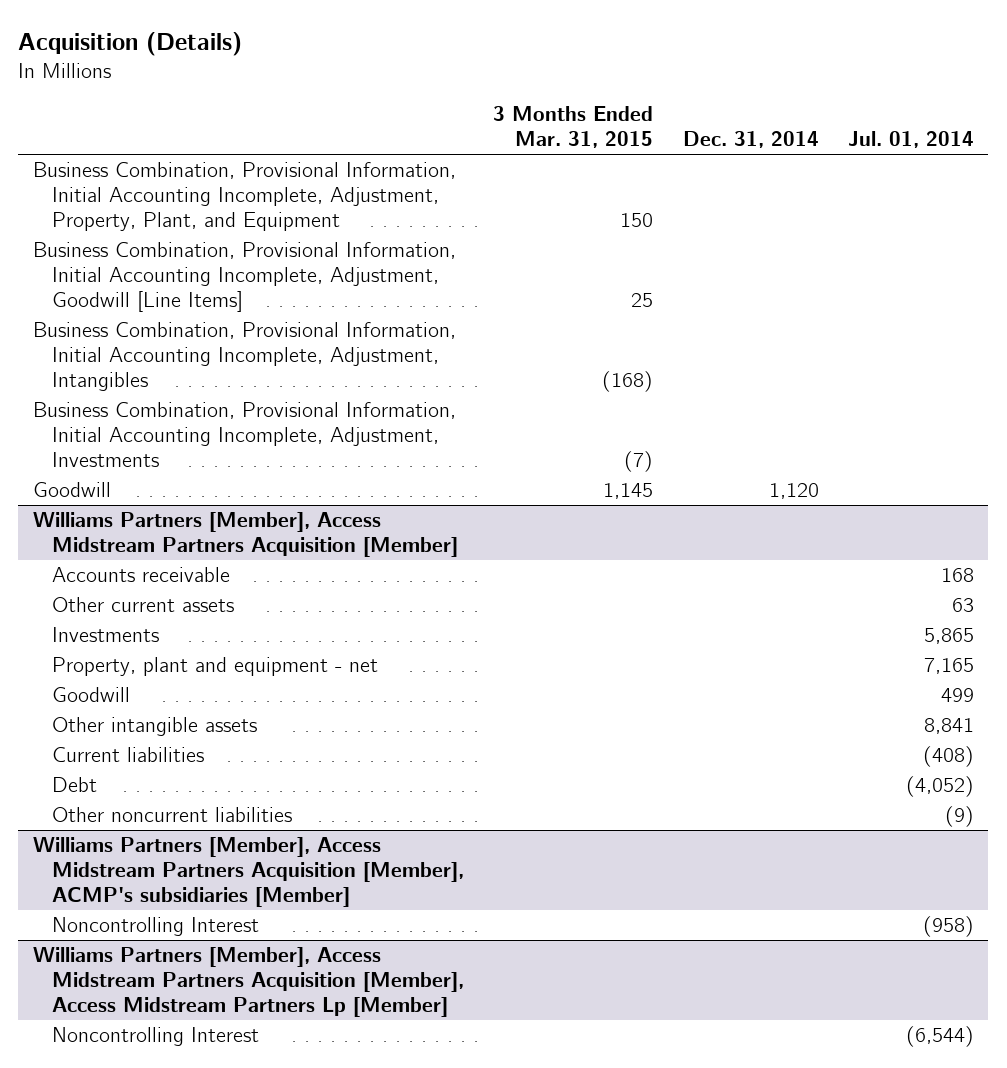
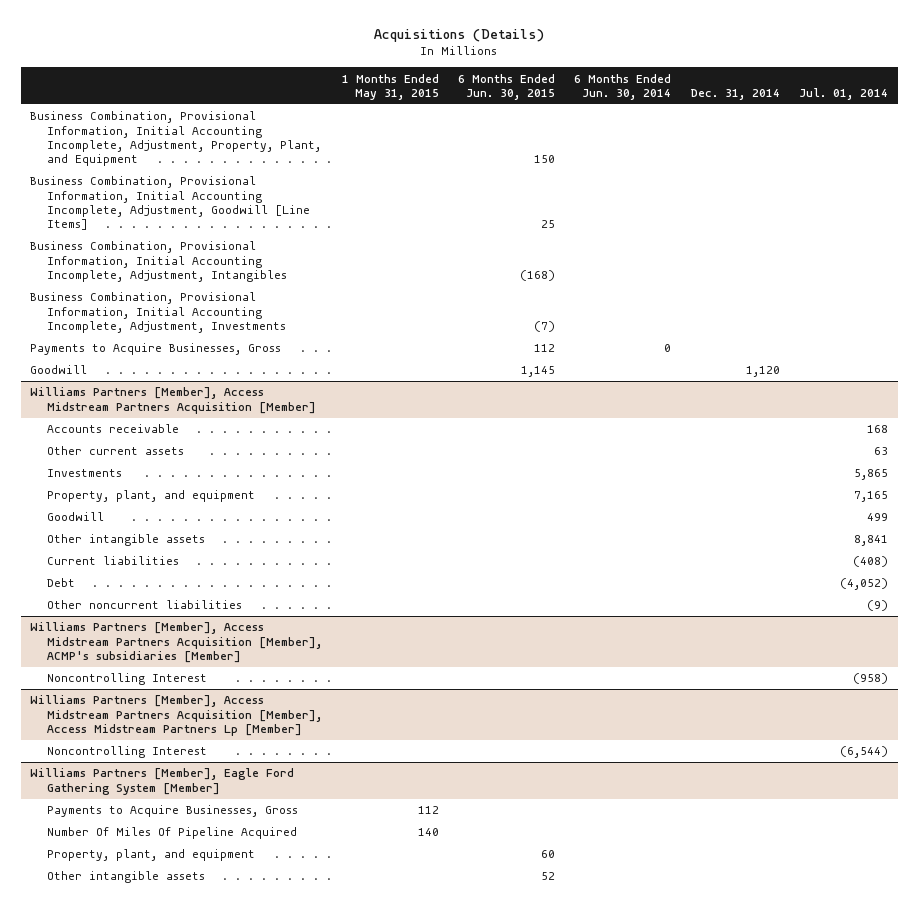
- Acquisition (Details)
+ Acquisitions (Details)
- | 3 Months Ended Mar. 31, 2015 | Dec. 31, 2014 | Jul. 01, 2014
+ | 1 Months Ended May 31, 2015 | 6 Months Ended Jun. 30, 2015 | 6 Months Ended Jun. 30, 2014 | Dec. 31, 2014 | Jul. 01, 2014
+ Payments to Acquire Businesses, Gross | | 112 | 0 | |
@ Williams Partners [Member], Access Midstream Partners Acquisition [Member]
- Property, plant and equipment - net | | | 7,165
+ Property, plant, and equipment | | | | | 7,165
+ Williams Partners [Member], Eagle Ford Gathering System [Member]
+ Payments to Acquire Businesses, Gross | 112 | | | |
+ Number Of Miles Of Pipeline Acquired | 140 | | | |
+ Property, plant, and equipment | | 60 | | |
+ Other intangible assets | | 52 | | |

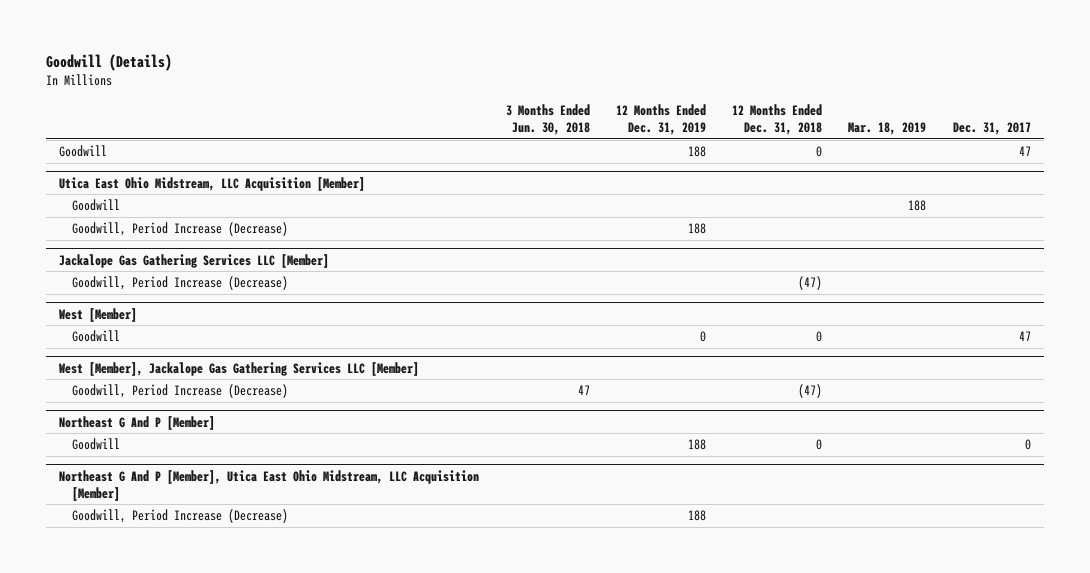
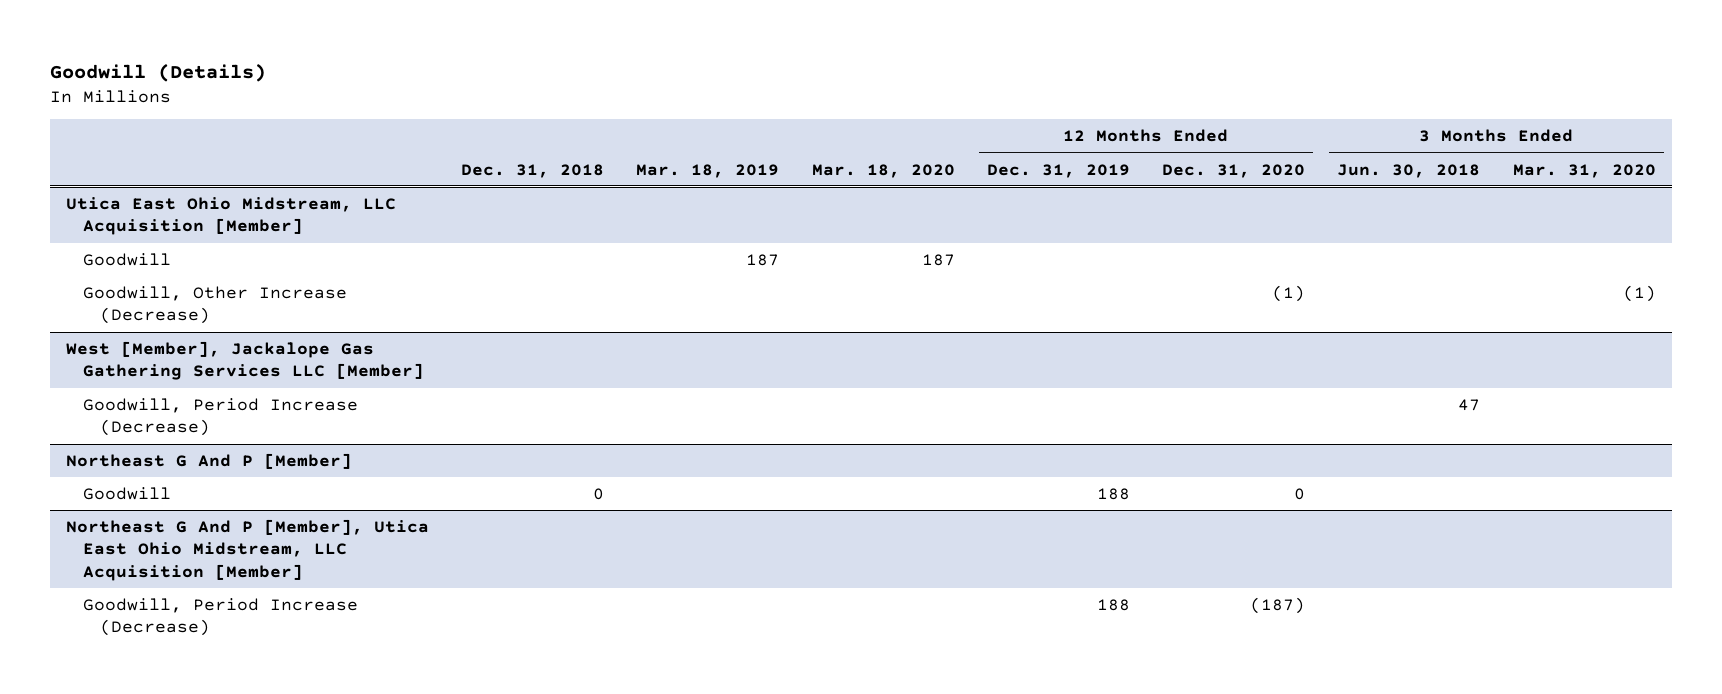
- | 3 Months Ended Jun. 30, 2018 | 12 Months Ended Dec. 31, 2019 | 12 Months Ended Dec. 31, 2018 | Mar. 18, 2019 | Dec. 31, 2017
+ | Dec. 31, 2018 | Mar. 18, 2019 | Mar. 18, 2020 | 12 Months Ended Dec. 31, 2019 | 12 Months Ended Dec. 31, 2020 | 3 Months Ended Jun. 30, 2018 | 3 Months Ended Mar. 31, 2020
- Goodwill | | 188 | 0 | | 47
@ Utica East Ohio Midstream, LLC Acquisition [Member]
- Goodwill | | | | 188 |
- Goodwill, Period Increase (Decrease) | | 188 | | |
- Jackalope Gas Gathering Services LLC [Member]
- Goodwill, Period Increase (Decrease) | | | (47) | |
- West [Member]
- Goodwill | | 0 | 0 | | 47
@ Utica East Ohio Midstream, LLC Acquisition [Member]
+ Goodwill | | 187 | 187 | | | |
+ Goodwill, Other Increase (Decrease) | | | | | (1) | | (1)

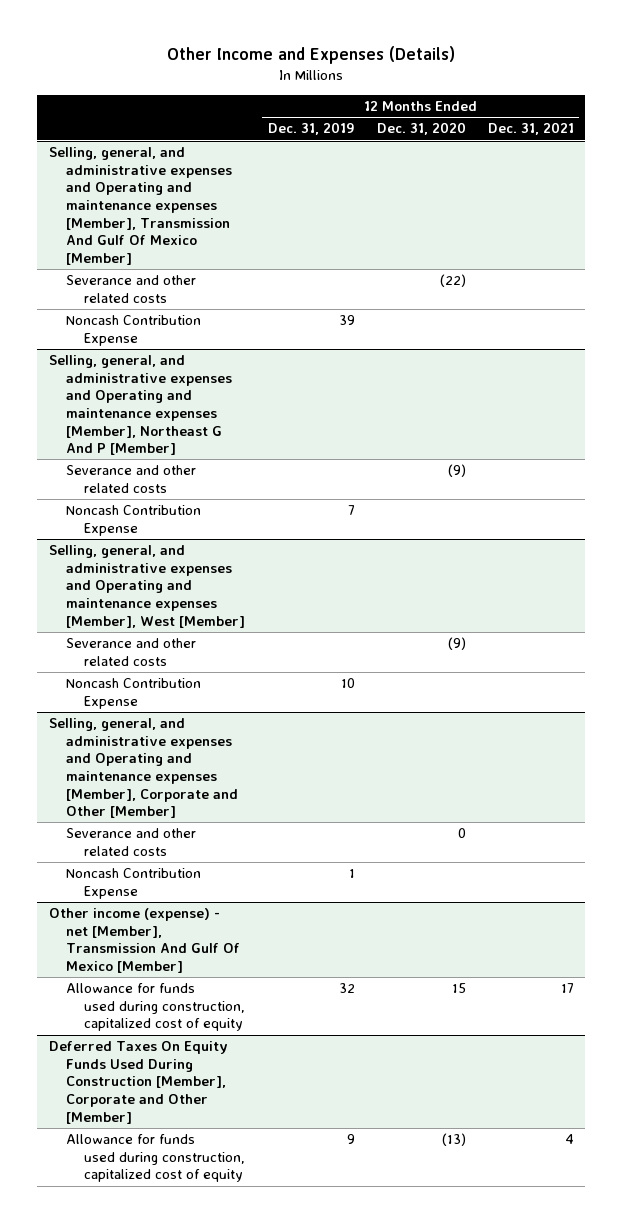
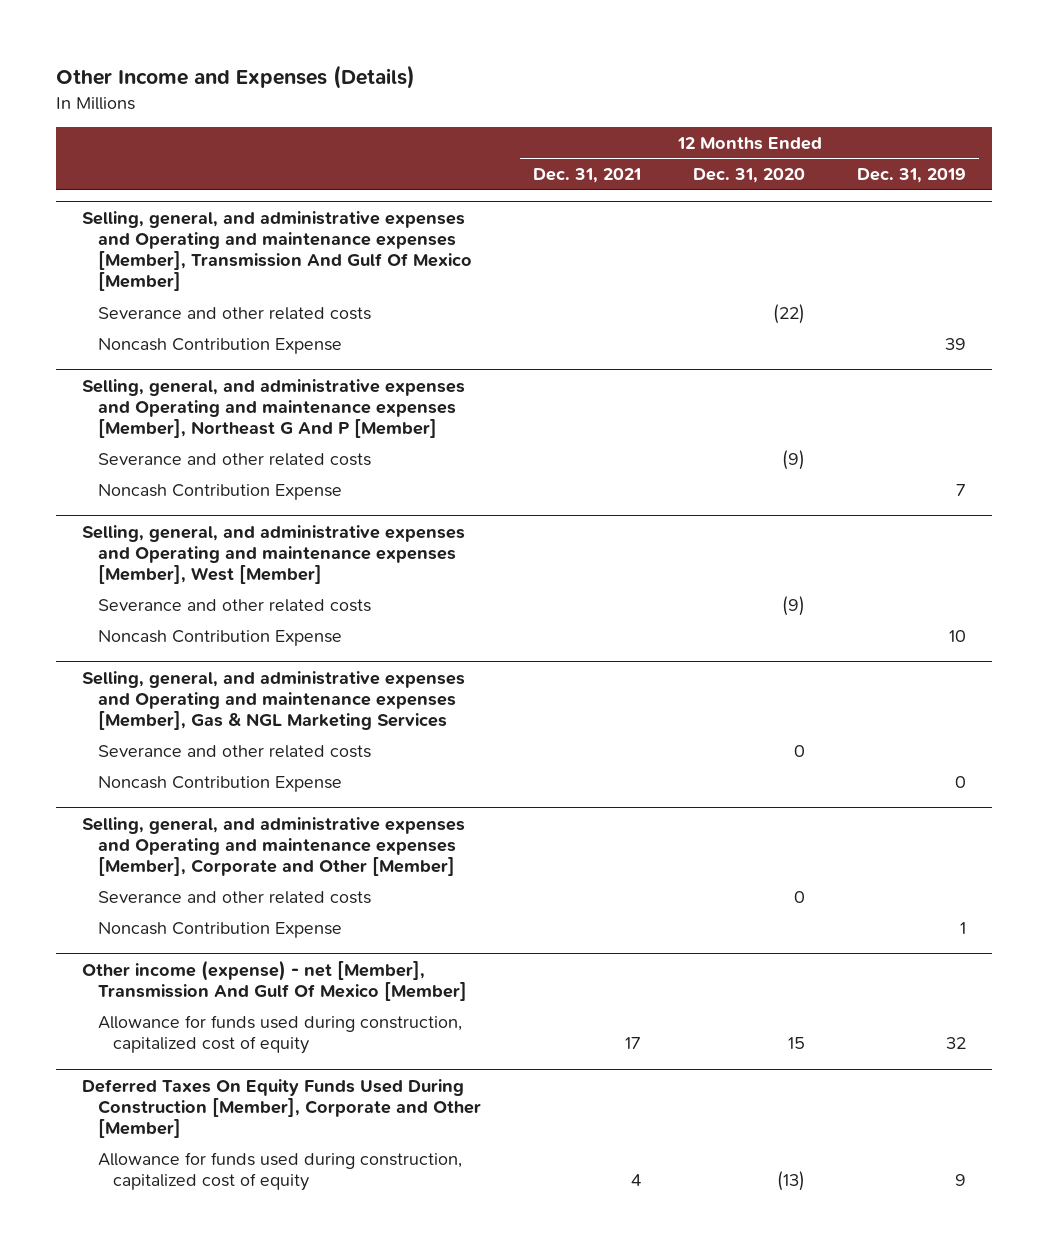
- | 12 Months Ended Dec. 31, 2019 | 12 Months Ended Dec. 31, 2020 | 12 Months Ended Dec. 31, 2021
+ | 12 Months Ended Dec. 31, 2021 | 12 Months Ended Dec. 31, 2020 | 12 Months Ended Dec. 31, 2019
+ Selling, general, and administrative expenses and Operating and maintenance expenses [Member], Gas & NGL Marketing Services
+ Severance and other related costs | | 0 |
+ Noncash Contribution Expense | | | 0

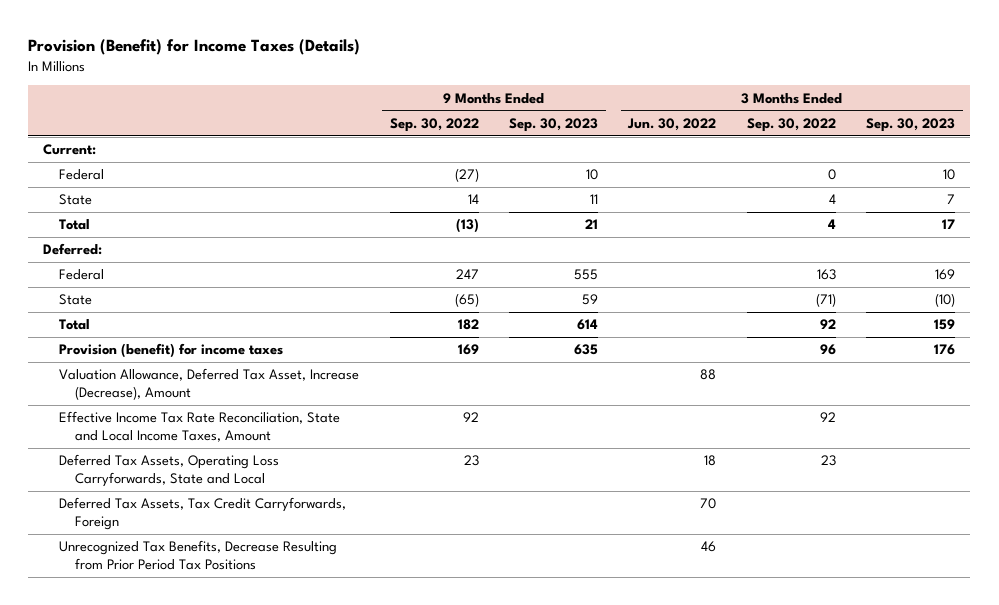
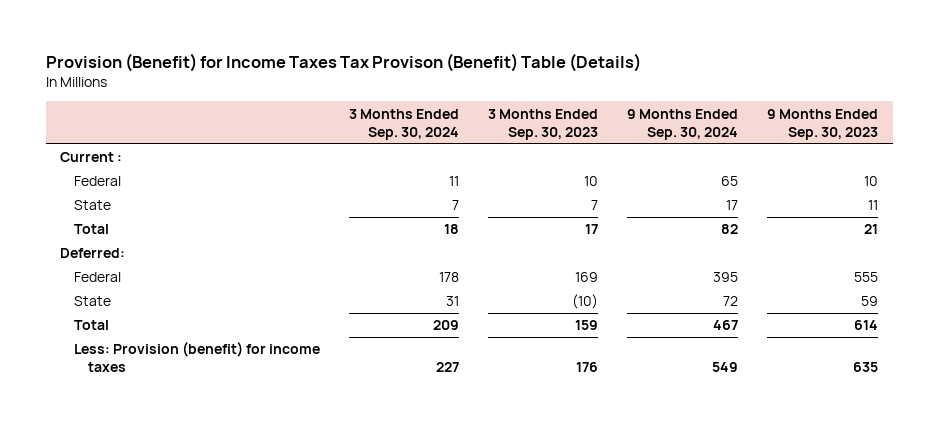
- Provision (Benefit) for Income Taxes (Details)
+ Provision (Benefit) for Income Taxes Tax Provison (Benefit) Table (Details)
- | 9 Months Ended Sep. 30, 2022 | 9 Months Ended Sep. 30, 2023 | 3 Months Ended Jun. 30, 2022 | 3 Months Ended Sep. 30, 2022 | 3 Months Ended Sep. 30, 2023
+ | 3 Months Ended Sep. 30, 2024 | 3 Months Ended Sep. 30, 2023 | 9 Months Ended Sep. 30, 2024 | 9 Months Ended Sep. 30, 2023
- Current:
+ Current :
- Provision (benefit) for income taxes | 169 | 635 | | 96 | 176
- Valuation Allowance, Deferred Tax Asset, Increase (Decrease), Amount | | | 88 | |
- Effective Income Tax Rate Reconciliation, State and Local Income Taxes, Amount | 92 | | | 92 |
- Deferred Tax Assets, Operating Loss Carryforwards, State and Local | 23 | | 18 | 23 |
- Deferred Tax Assets, Tax Credit Carryforwards, Foreign | | | 70 | |
- Unrecognized Tax Benefits, Decrease Resulting from Prior Period Tax Positions | | | 46 | |
+ Less: Provision (benefit) for income taxes | 227 | 176 | 549 | 635

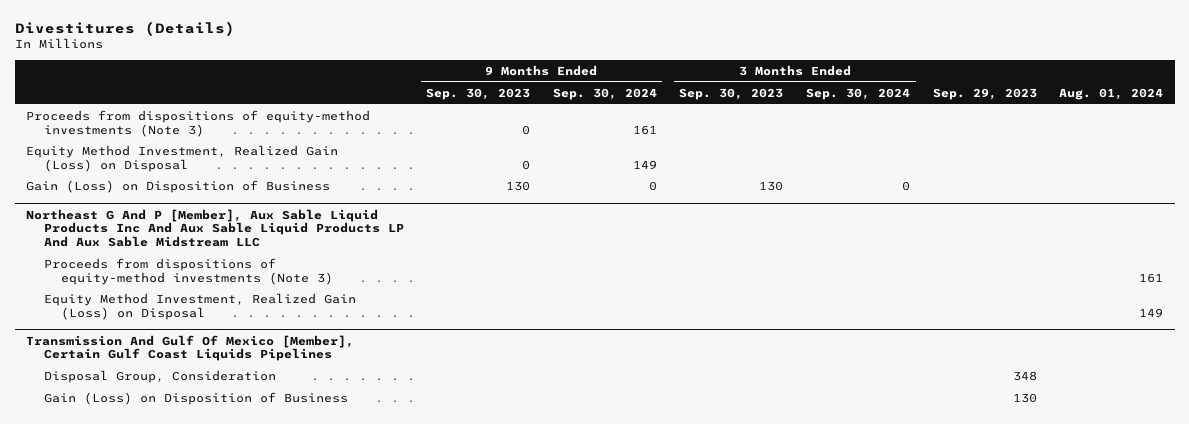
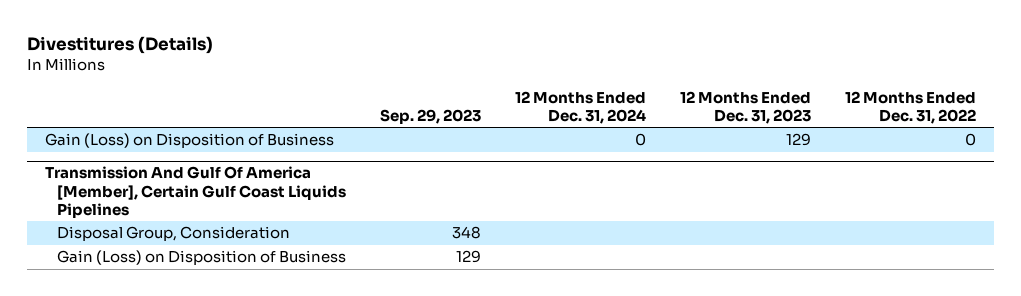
- | 9 Months Ended Sep. 30, 2023 | 9 Months Ended Sep. 30, 2024 | 3 Months Ended Sep. 30, 2023 | 3 Months Ended Sep. 30, 2024 | Sep. 29, 2023 | Aug. 01, 2024
+ | Sep. 29, 2023 | 12 Months Ended Dec. 31, 2024 | 12 Months Ended Dec. 31, 2023 | 12 Months Ended Dec. 31, 2022
- Proceeds from dispositions of equity-method investments (Note 3) | 0 | 161 | | | |
- Equity Method Investment, Realized Gain (Loss) on Disposal | 0 | 149 | | | |
- Northeast G And P [Member], Aux Sable Liquid Products Inc And Aux Sable Liquid Products LP And Aux Sable Midstream LLC
- Proceeds from dispositions of equity-method investments (Note 3) | | | | | | 161
- Equity Method Investment, Realized Gain (Loss) on Disposal | | | | | | 149
- Transmission And Gulf Of Mexico [Member], Certain Gulf Coast Liquids Pipelines
+ Transmission And Gulf Of America [Member], Certain Gulf Coast Liquids Pipelines
- Gain (Loss) on Disposition of Business | | | | | 130 |
+ Gain (Loss) on Disposition of Business | 129 | | |

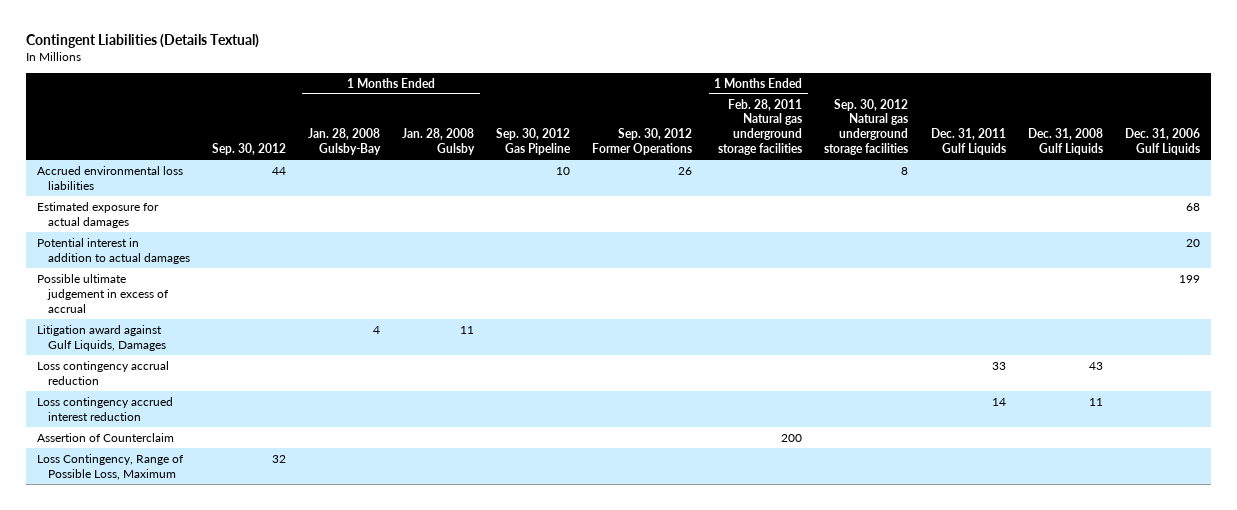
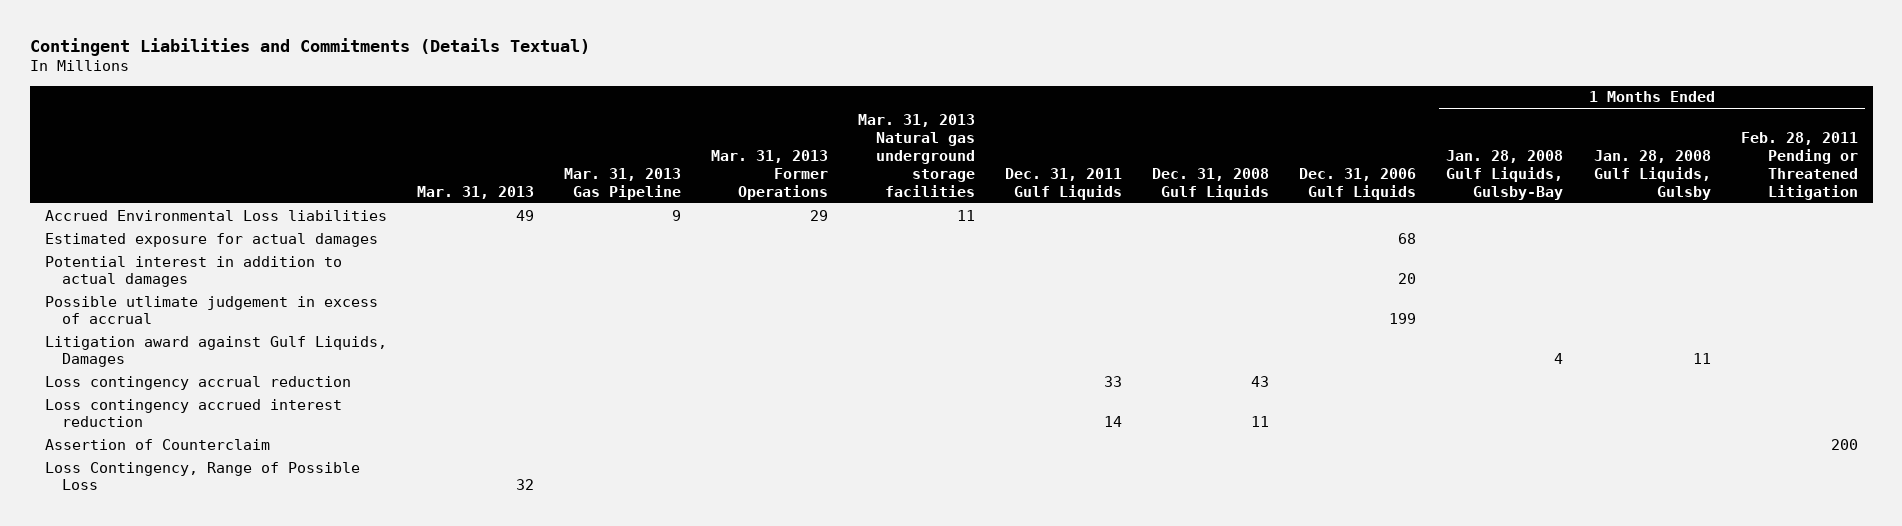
- Contingent Liabilities (Details Textual)
+ Contingent Liabilities and Commitments (Details Textual)
- | Sep. 30, 2012 | 1 Months Ended Jan. 28, 2008 Gulsby-Bay | 1 Months Ended Jan. 28, 2008 Gulsby | Sep. 30, 2012 Gas Pipeline | Sep. 30, 2012 Former Operations | 1 Months Ended Feb. 28, 2011 Natural gas underground storage facilities | Sep. 30, 2012 Natural gas underground storage facilities | Dec. 31, 2011 Gulf Liquids | Dec. 31, 2008 Gulf Liquids | Dec. 31, 2006 Gulf Liquids
+ | Mar. 31, 2013 | Mar. 31, 2013 Gas Pipeline | Mar. 31, 2013 Former Operations | Mar. 31, 2013 Natural gas underground storage facilities | Dec. 31, 2011 Gulf Liquids | Dec. 31, 2008 Gulf Liquids | Dec. 31, 2006 Gulf Liquids | 1 Months Ended Jan. 28, 2008 Gulf Liquids, Gulsby-Bay | 1 Months Ended Jan. 28, 2008 Gulf Liquids, Gulsby | 1 Months Ended Feb. 28, 2011 Pending or Threatened Litigation
- Accrued environmental loss liabilities | 44 | | | 10 | 26 | | 8 | | |
+ Accrued Environmental Loss liabilities | 49 | 9 | 29 | 11 | | | | | |
- Possible ultimate judgement in excess of accrual | | | | | | | | | | 199
+ Possible utlimate judgement in excess of accrual | | | | | | | 199 | | |
- Loss Contingency, Range of Possible Loss, Maximum | 32 | | | | | | | | |
+ Loss Contingency, Range of Possible Loss | 32 | | | | | | | | |

